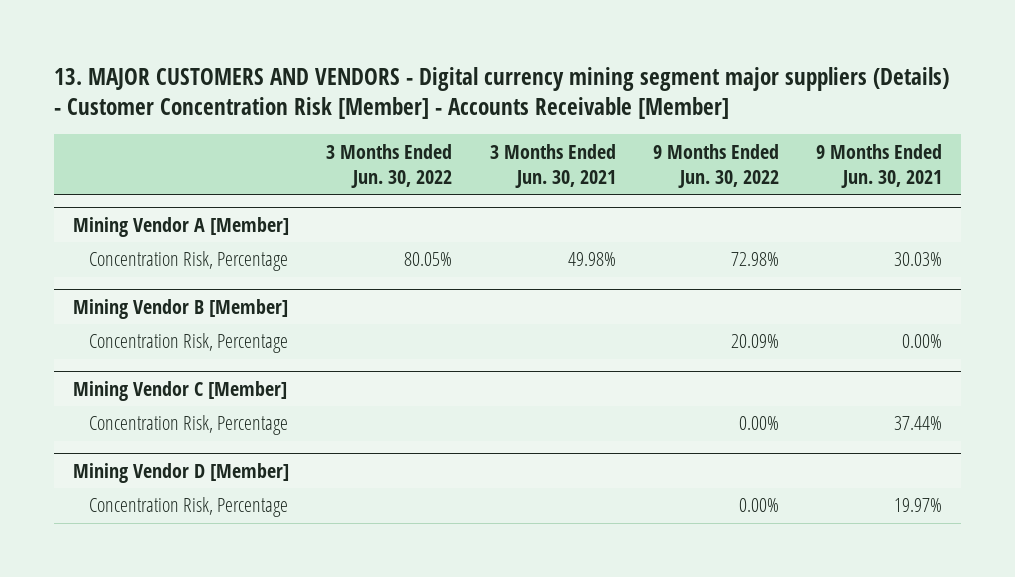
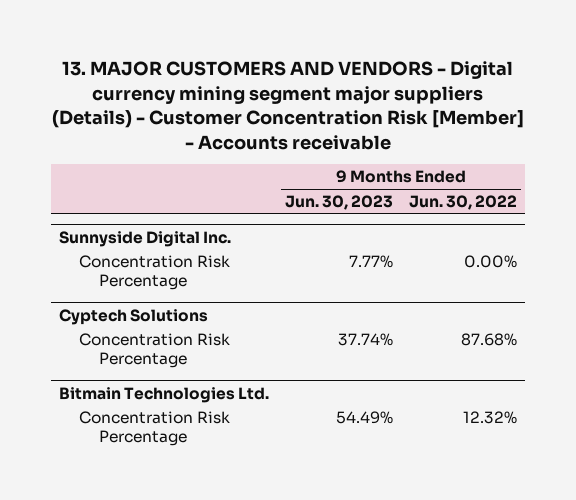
- 13. MAJOR CUSTOMERS AND VENDORS - Digital currency mining segment major suppliers (Details) - Customer Concentration Risk [Member] - Accounts Receivable [Member]
+ 13. MAJOR CUSTOMERS AND VENDORS - Digital currency mining segment major suppliers (Details) - Customer Concentration Risk [Member] - Accounts receivable
- | 3 Months Ended Jun. 30, 2022 | 3 Months Ended Jun. 30, 2021 | 9 Months Ended Jun. 30, 2022 | 9 Months Ended Jun. 30, 2021
+ | 9 Months Ended Jun. 30, 2023 | 9 Months Ended Jun. 30, 2022
- Mining Vendor A [Member]
- Concentration Risk, Percentage | 80.05% | 49.98% | 72.98% | 30.03%
- Mining Vendor B [Member]
- Concentration Risk, Percentage | | | 20.09% | 0.00%
- Mining Vendor C [Member]
- Concentration Risk, Percentage | | | 0.00% | 37.44%
- Mining Vendor D [Member]
- Concentration Risk, Percentage | | | 0.00% | 19.97%
+ Sunnyside Digital Inc.
+ Concentration Risk Percentage | 7.77% | 0.00%
+ Cyptech Solutions
+ Concentration Risk Percentage | 37.74% | 87.68%
+ Bitmain Technologies Ltd.
+ Concentration Risk Percentage | 54.49% | 12.32%

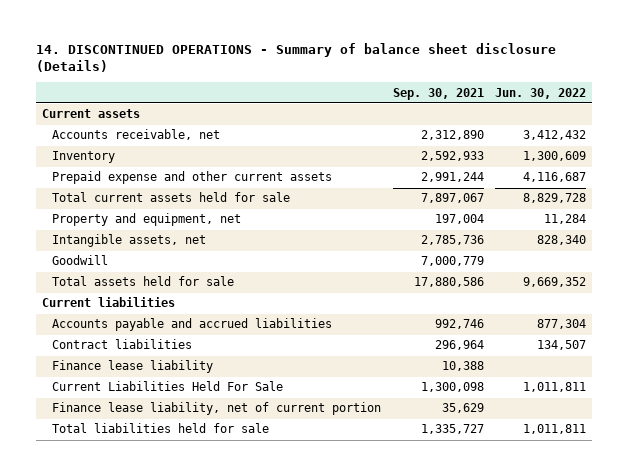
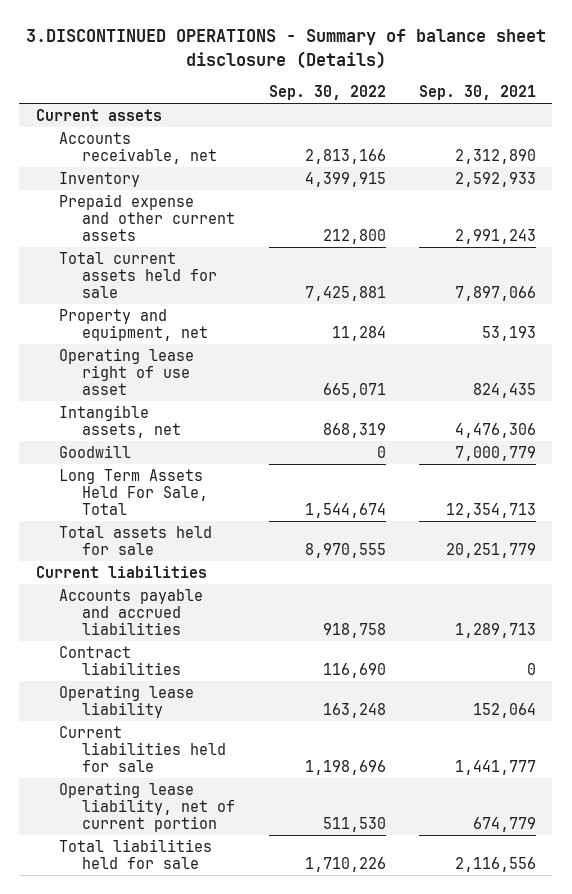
- 14. DISCONTINUED OPERATIONS - Summary of balance sheet disclosure (Details)
+ 3.DISCONTINUED OPERATIONS - Summary of balance sheet disclosure (Details)
- | Sep. 30, 2021 | Jun. 30, 2022
+ | Sep. 30, 2022 | Sep. 30, 2021
- Prepaid expense and other current assets | 2,991,244 | 4,116,687
- Total current assets held for sale | 7,897,067 | 8,829,728
- Property and equipment, net | 197,004 | 11,284
- Intangible assets, net | 2,785,736 | 828,340
+ Prepaid expense and other current assets | 212,800 | 2,991,243
+ Total current assets held for sale | 7,425,881 | 7,897,066
+ Property and equipment, net | 11,284 | 53,193
+ Operating lease right of use asset | 665,071 | 824,435
+ Intangible assets, net | 868,319 | 4,476,306
- Total assets held for sale | 17,880,586 | 9,669,352
+ Long Term Assets Held For Sale, Total | 1,544,674 | 12,354,713
+ Total assets held for sale | 8,970,555 | 20,251,779
- Accounts payable and accrued liabilities | 992,746 | 877,304
- Contract liabilities | 296,964 | 134,507
- Finance lease liability | 10,388 |
- Current Liabilities Held For Sale | 1,300,098 | 1,011,811
- Finance lease liability, net of current portion | 35,629 |
- Total liabilities held for sale | 1,335,727 | 1,011,811
+ Accounts payable and accrued liabilities | 918,758 | 1,289,713
+ Contract liabilities | 116,690 | 0
+ Operating lease liability | 163,248 | 152,064
+ Current liabilities held for sale | 1,198,696 | 1,441,777
+ Operating lease liability, net of current portion | 511,530 | 674,779
+ Total liabilities held for sale | 1,710,226 | 2,116,556

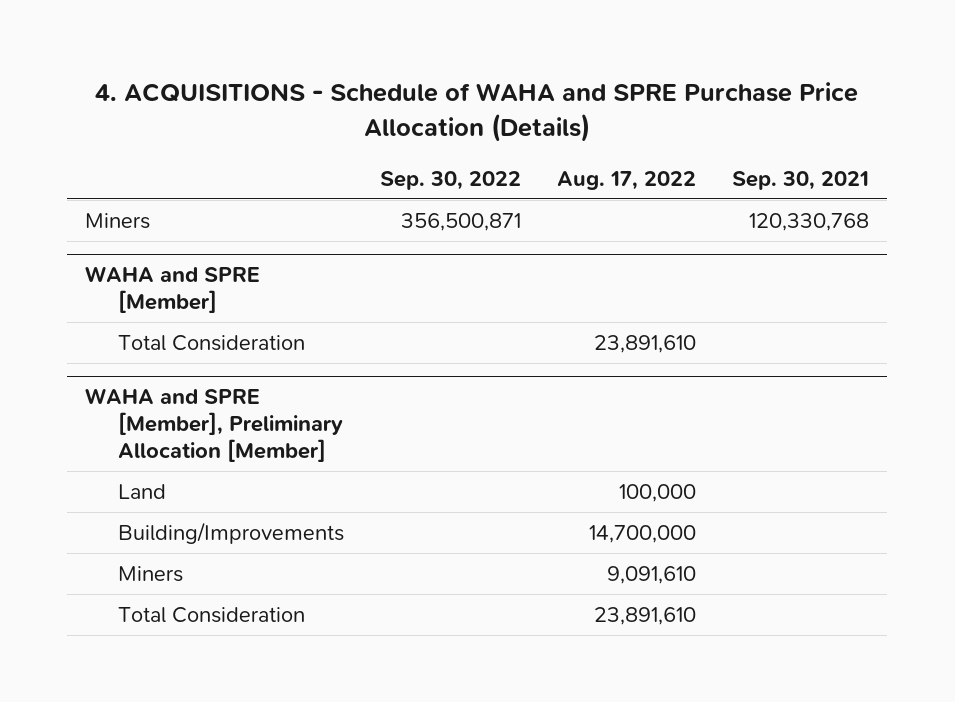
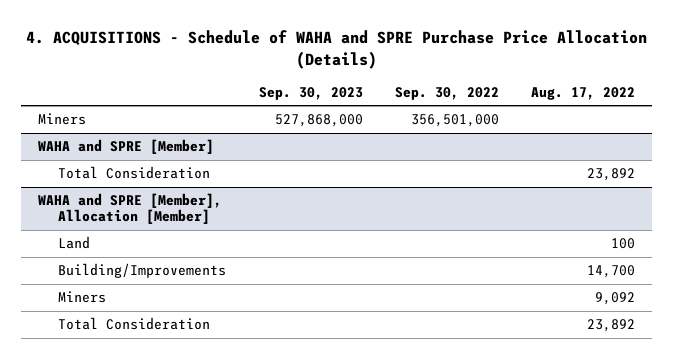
- | Sep. 30, 2022 | Aug. 17, 2022 | Sep. 30, 2021
+ | Sep. 30, 2023 | Sep. 30, 2022 | Aug. 17, 2022
- Miners | 356,500,871 | | 120,330,768
+ Miners | 527,868,000 | 356,501,000 |
@ WAHA and SPRE [Member]
- Total Consideration | | 23,891,610 |
- WAHA and SPRE [Member], Preliminary Allocation [Member]
- Land | | 100,000 |
- Building/Improvements | | 14,700,000 |
- Miners | | 9,091,610 |
- Total Consideration | | 23,891,610 |
@ WAHA and SPRE [Member]
+ Total Consideration | | | 23,892
+ WAHA and SPRE [Member], Allocation [Member]
+ Land | | | 100
+ Building/Improvements | | | 14,700
+ Miners | | | 9,092
+ Total Consideration | | | 23,892

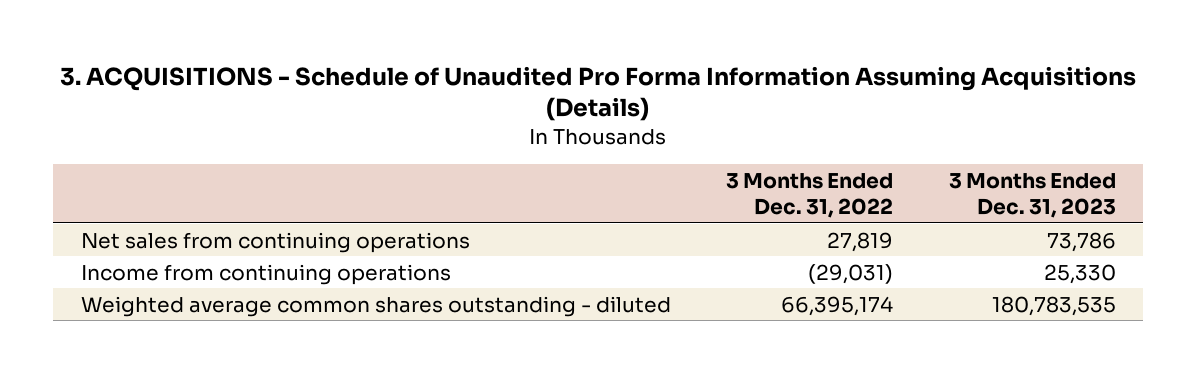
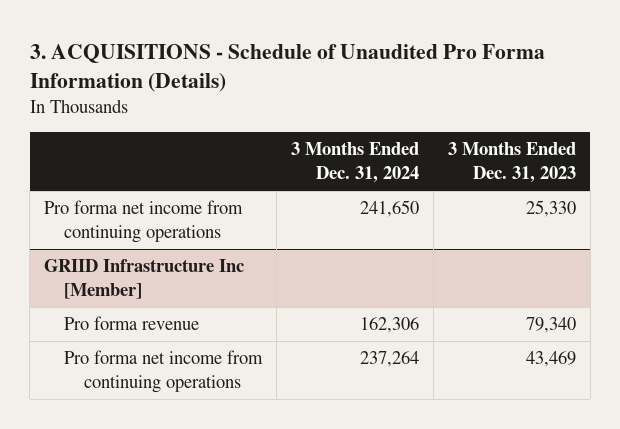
- 3. ACQUISITIONS - Schedule of Unaudited Pro Forma Information Assuming Acquisitions (Details)
+ 3. ACQUISITIONS - Schedule of Unaudited Pro Forma Information (Details)
- | 3 Months Ended Dec. 31, 2022 | 3 Months Ended Dec. 31, 2023
+ | 3 Months Ended Dec. 31, 2024 | 3 Months Ended Dec. 31, 2023
- Net sales from continuing operations | 27,819 | 73,786
- Income from continuing operations | (29,031) | 25,330
- Weighted average common shares outstanding - diluted | 66,395,174 | 180,783,535
+ Pro forma net income from continuing operations | 241,650 | 25,330
+ GRIID Infrastructure Inc [Member]
+ Pro forma revenue | 162,306 | 79,340
+ Pro forma net income from continuing operations | 237,264 | 43,469

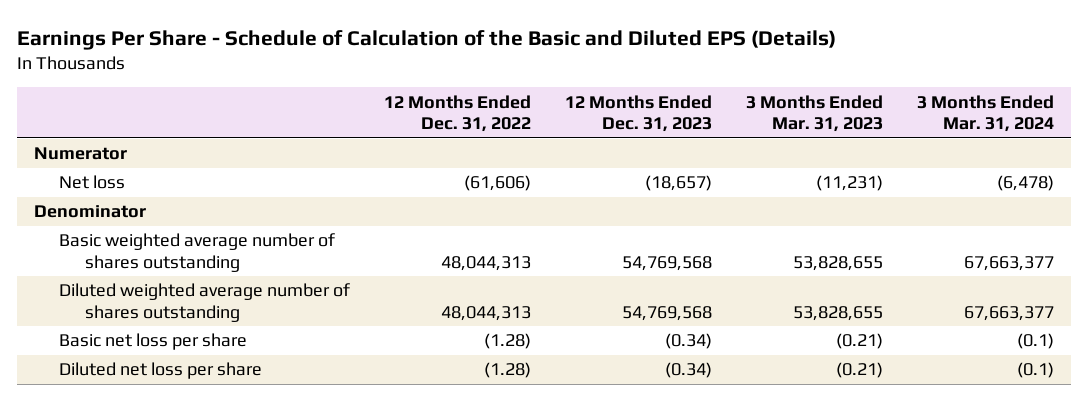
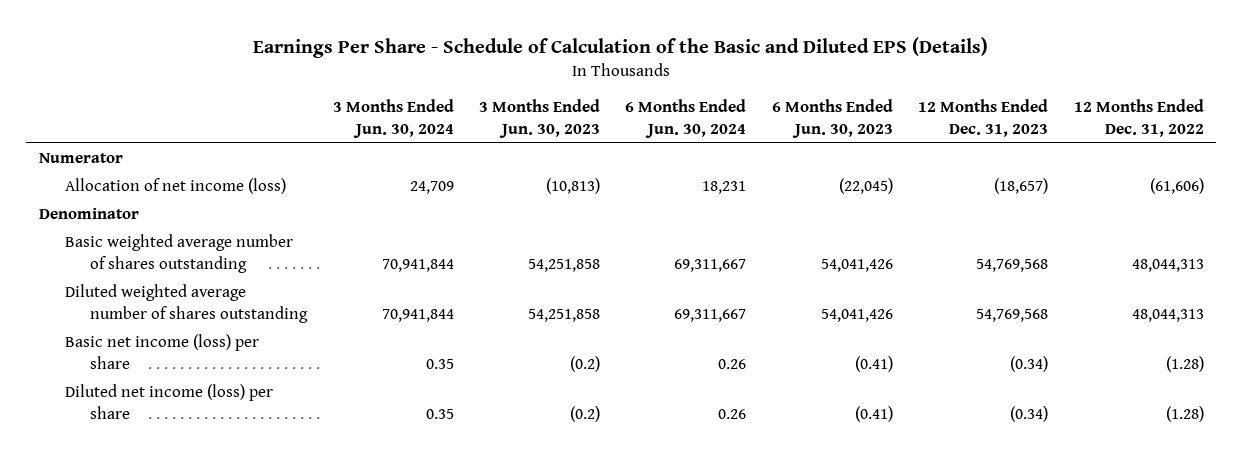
- | 12 Months Ended Dec. 31, 2022 | 12 Months Ended Dec. 31, 2023 | 3 Months Ended Mar. 31, 2023 | 3 Months Ended Mar. 31, 2024
+ | 3 Months Ended Jun. 30, 2024 | 3 Months Ended Jun. 30, 2023 | 6 Months Ended Jun. 30, 2024 | 6 Months Ended Jun. 30, 2023 | 12 Months Ended Dec. 31, 2023 | 12 Months Ended Dec. 31, 2022
- Net loss | (61,606) | (18,657) | (11,231) | (6,478)
+ Allocation of net income (loss) | 24,709 | (10,813) | 18,231 | (22,045) | (18,657) | (61,606)
- Basic net loss per share | (1.28) | (0.34) | (0.21) | (0.1)
- Diluted net loss per share | (1.28) | (0.34) | (0.21) | (0.1)
+ Basic net income (loss) per share | 0.35 | (0.2) | 0.26 | (0.41) | (0.34) | (1.28)
+ Diluted net income (loss) per share | 0.35 | (0.2) | 0.26 | (0.41) | (0.34) | (1.28)

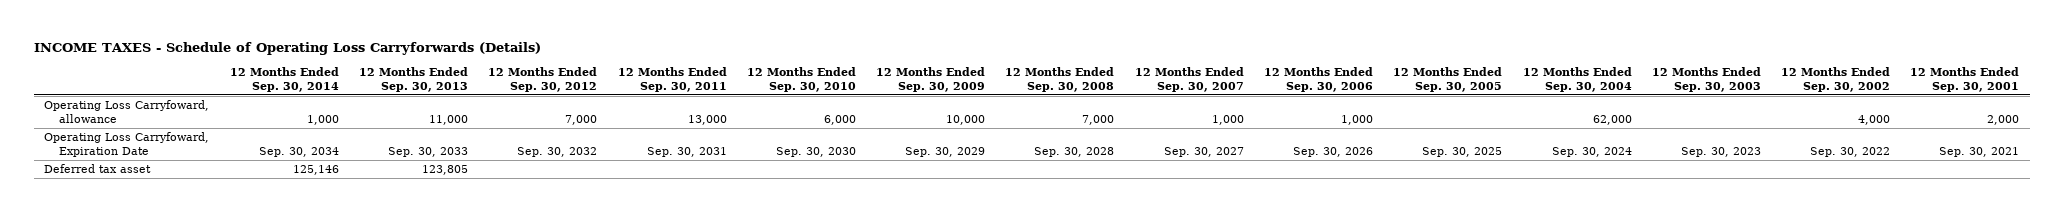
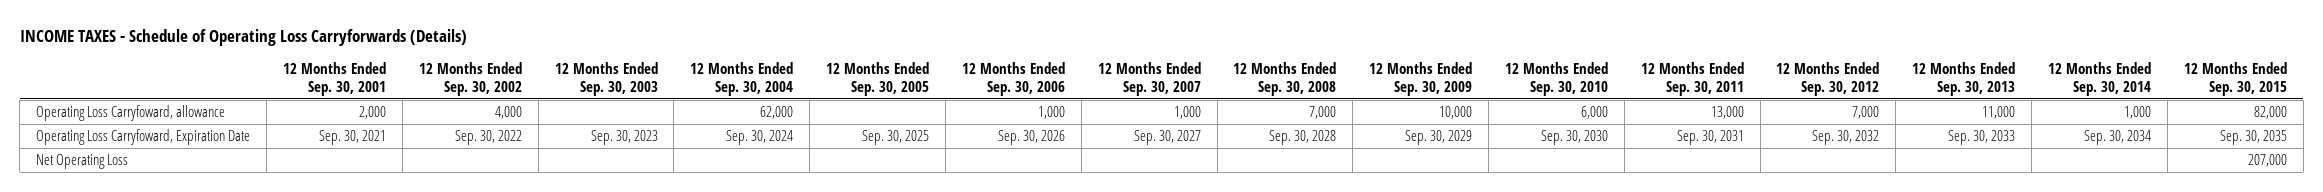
- | 12 Months Ended Sep. 30, 2014 | 12 Months Ended Sep. 30, 2013 | 12 Months Ended Sep. 30, 2012 | 12 Months Ended Sep. 30, 2011 | 12 Months Ended Sep. 30, 2010 | 12 Months Ended Sep. 30, 2009 | 12 Months Ended Sep. 30, 2008 | 12 Months Ended Sep. 30, 2007 | 12 Months Ended Sep. 30, 2006 | 12 Months Ended Sep. 30, 2005 | 12 Months Ended Sep. 30, 2004 | 12 Months Ended Sep. 30, 2003 | 12 Months Ended Sep. 30, 2002 | 12 Months Ended Sep. 30, 2001
+ | 12 Months Ended Sep. 30, 2001 | 12 Months Ended Sep. 30, 2002 | 12 Months Ended Sep. 30, 2003 | 12 Months Ended Sep. 30, 2004 | 12 Months Ended Sep. 30, 2005 | 12 Months Ended Sep. 30, 2006 | 12 Months Ended Sep. 30, 2007 | 12 Months Ended Sep. 30, 2008 | 12 Months Ended Sep. 30, 2009 | 12 Months Ended Sep. 30, 2010 | 12 Months Ended Sep. 30, 2011 | 12 Months Ended Sep. 30, 2012 | 12 Months Ended Sep. 30, 2013 | 12 Months Ended Sep. 30, 2014 | 12 Months Ended Sep. 30, 2015
- Deferred tax asset | 125,146 | 123,805 | | | | | | | | | | | |
+ Net Operating Loss | | | | | | | | | | | | | | | 207,000

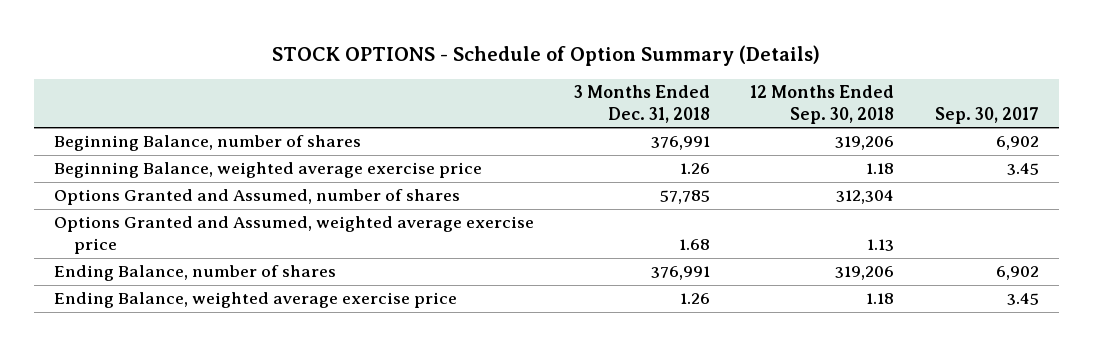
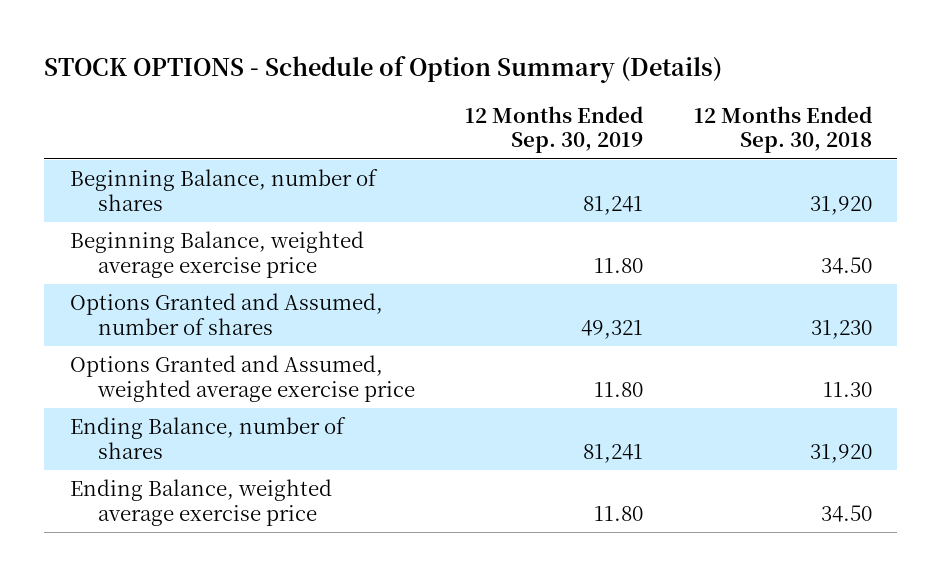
- | 3 Months Ended Dec. 31, 2018 | 12 Months Ended Sep. 30, 2018 | Sep. 30, 2017
+ | 12 Months Ended Sep. 30, 2019 | 12 Months Ended Sep. 30, 2018
- Beginning Balance, number of shares | 376,991 | 319,206 | 6,902
- Beginning Balance, weighted average exercise price | 1.26 | 1.18 | 3.45
- Options Granted and Assumed, number of shares | 57,785 | 312,304 |
- Options Granted and Assumed, weighted average exercise price | 1.68 | 1.13 |
- Ending Balance, number of shares | 376,991 | 319,206 | 6,902
- Ending Balance, weighted average exercise price | 1.26 | 1.18 | 3.45
+ Beginning Balance, number of shares | 81,241 | 31,920
+ Beginning Balance, weighted average exercise price | 11.80 | 34.50
+ Options Granted and Assumed, number of shares | 49,321 | 31,230
+ Options Granted and Assumed, weighted average exercise price | 11.80 | 11.30
+ Ending Balance, number of shares | 81,241 | 31,920
+ Ending Balance, weighted average exercise price | 11.80 | 34.50

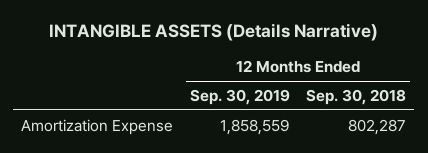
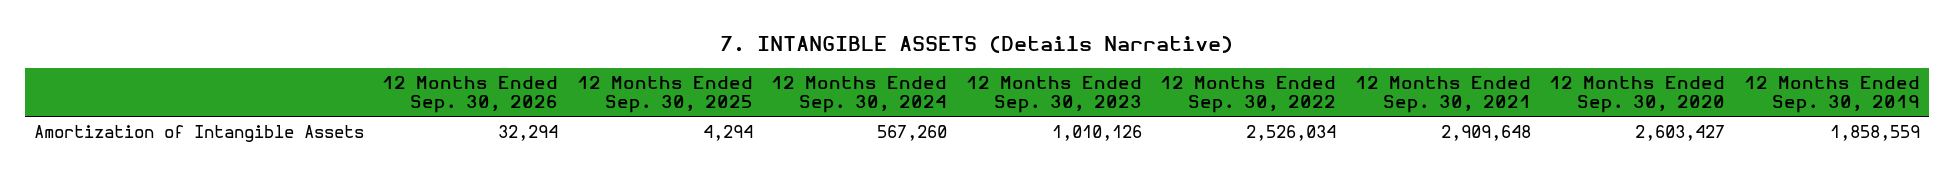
- INTANGIBLE ASSETS (Details Narrative)
+ 7. INTANGIBLE ASSETS (Details Narrative)
- | 12 Months Ended Sep. 30, 2019 | 12 Months Ended Sep. 30, 2018
+ | 12 Months Ended Sep. 30, 2026 | 12 Months Ended Sep. 30, 2025 | 12 Months Ended Sep. 30, 2024 | 12 Months Ended Sep. 30, 2023 | 12 Months Ended Sep. 30, 2022 | 12 Months Ended Sep. 30, 2021 | 12 Months Ended Sep. 30, 2020 | 12 Months Ended Sep. 30, 2019
- Amortization Expense | 1,858,559 | 802,287
+ Amortization of Intangible Assets | 32,294 | 4,294 | 567,260 | 1,010,126 | 2,526,034 | 2,909,648 | 2,603,427 | 1,858,559

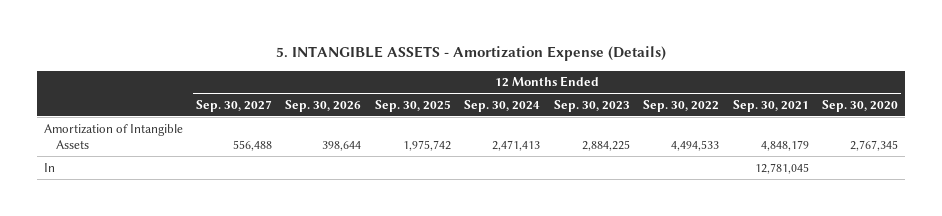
- 7. INTANGIBLE ASSETS (Details Narrative)
+ 5. INTANGIBLE ASSETS - Amortization Expense (Details)
- | 12 Months Ended Sep. 30, 2026 | 12 Months Ended Sep. 30, 2025 | 12 Months Ended Sep. 30, 2024 | 12 Months Ended Sep. 30, 2023 | 12 Months Ended Sep. 30, 2022 | 12 Months Ended Sep. 30, 2021 | 12 Months Ended Sep. 30, 2020 | 12 Months Ended Sep. 30, 2019
+ | 12 Months Ended Sep. 30, 2027 | 12 Months Ended Sep. 30, 2026 | 12 Months Ended Sep. 30, 2025 | 12 Months Ended Sep. 30, 2024 | 12 Months Ended Sep. 30, 2023 | 12 Months Ended Sep. 30, 2022 | 12 Months Ended Sep. 30, 2021 | 12 Months Ended Sep. 30, 2020
- Amortization of Intangible Assets | 32,294 | 4,294 | 567,260 | 1,010,126 | 2,526,034 | 2,909,648 | 2,603,427 | 1,858,559
+ Amortization of Intangible Assets | 556,488 | 398,644 | 1,975,742 | 2,471,413 | 2,884,225 | 4,494,533 | 4,848,179 | 2,767,345
+ In | | | | | | | 12,781,045 |

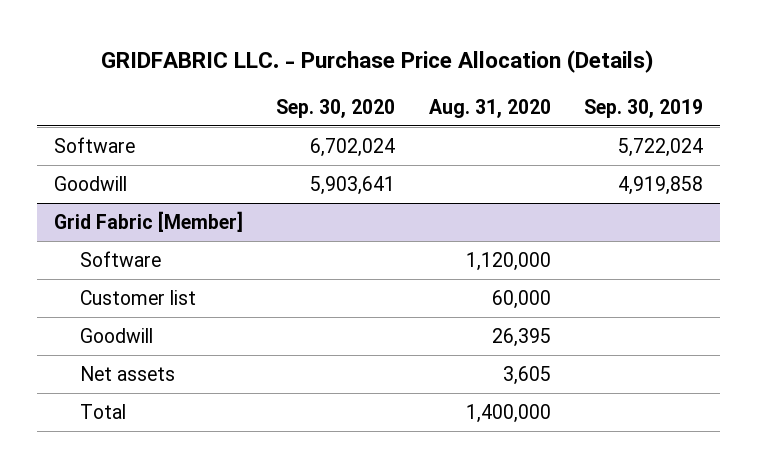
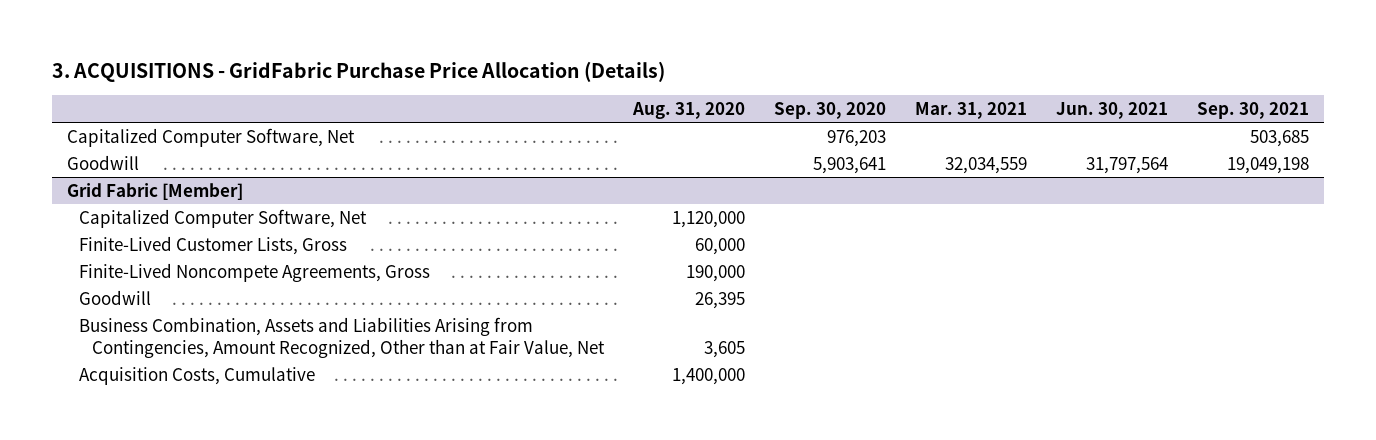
- GRIDFABRIC LLC. - Purchase Price Allocation (Details)
+ 3. ACQUISITIONS - GridFabric Purchase Price Allocation (Details)
- | Sep. 30, 2020 | Aug. 31, 2020 | Sep. 30, 2019
+ | Aug. 31, 2020 | Sep. 30, 2020 | Mar. 31, 2021 | Jun. 30, 2021 | Sep. 30, 2021
- Software | 6,702,024 | | 5,722,024
+ Capitalized Computer Software, Net | | 976,203 | | | 503,685
@ Grid Fabric [Member]
- Software | | 1,120,000 |
- Customer list | | 60,000 |
+ Capitalized Computer Software, Net | 1,120,000 | | | |
+ Finite-Lived Customer Lists, Gross | 60,000 | | | |
+ Finite-Lived Noncompete Agreements, Gross | 190,000 | | | |
- Net assets | | 3,605 |
- Total | | 1,400,000 |
+ Business Combination, Assets and Liabilities Arising from Contingencies, Amount Recognized, Other than at Fair Value, Net | 3,605 | | | |
+ Acquisition Costs, Cumulative | 1,400,000 | | | |

